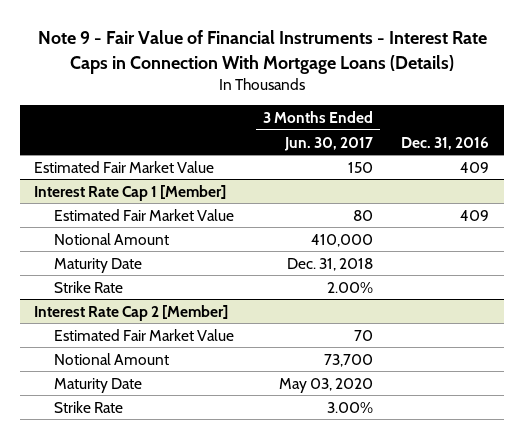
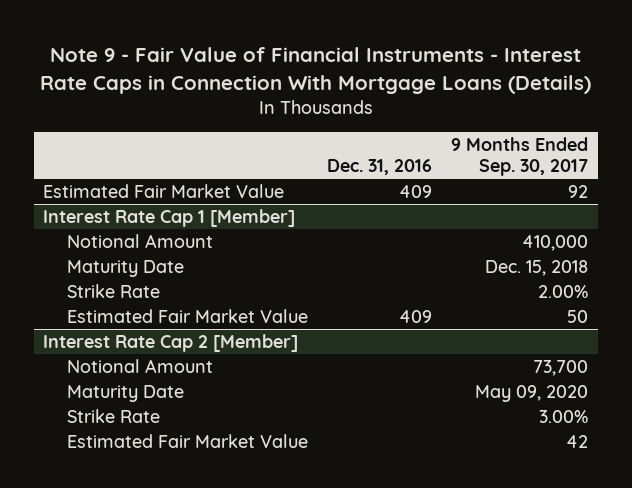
- | 3 Months Ended Jun. 30, 2017 | Dec. 31, 2016
+ | Dec. 31, 2016 | 9 Months Ended Sep. 30, 2017
@ Interest Rate Cap 1 [Member]
moved down: Estimated Fair Market Value | 409 | 50
@ Interest Rate Cap 2 [Member]
moved down: Estimated Fair Market Value | | 42

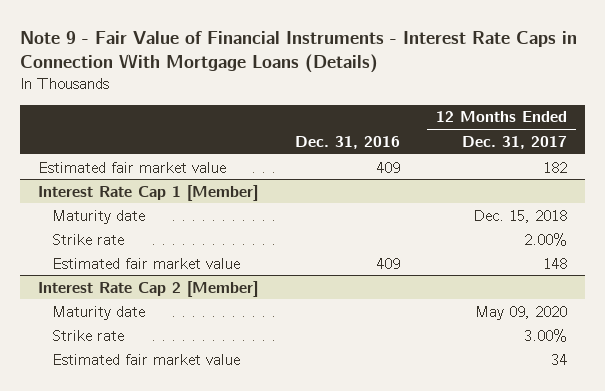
- | Dec. 31, 2016 | 9 Months Ended Sep. 30, 2017
+ | Dec. 31, 2016 | 12 Months Ended Dec. 31, 2017
- Estimated Fair Market Value | 409 | 92
+ Estimated fair market value | 409 | 182
@ Interest Rate Cap 1 [Member]
- Notional Amount | | 410,000
- Maturity Date | | Dec. 15, 2018
- Strike Rate | | 2.00%
- Estimated Fair Market Value | 409 | 50
+ Maturity date | | Dec. 15, 2018
+ Strike rate | | 2.00%
+ Estimated fair market value | 409 | 148
@ Interest Rate Cap 2 [Member]
- Notional Amount | | 73,700
- Maturity Date | | May 09, 2020
- Strike Rate | | 3.00%
- Estimated Fair Market Value | | 42
+ Maturity date | | May 09, 2020
+ Strike rate | | 3.00%
+ Estimated fair market value | | 34

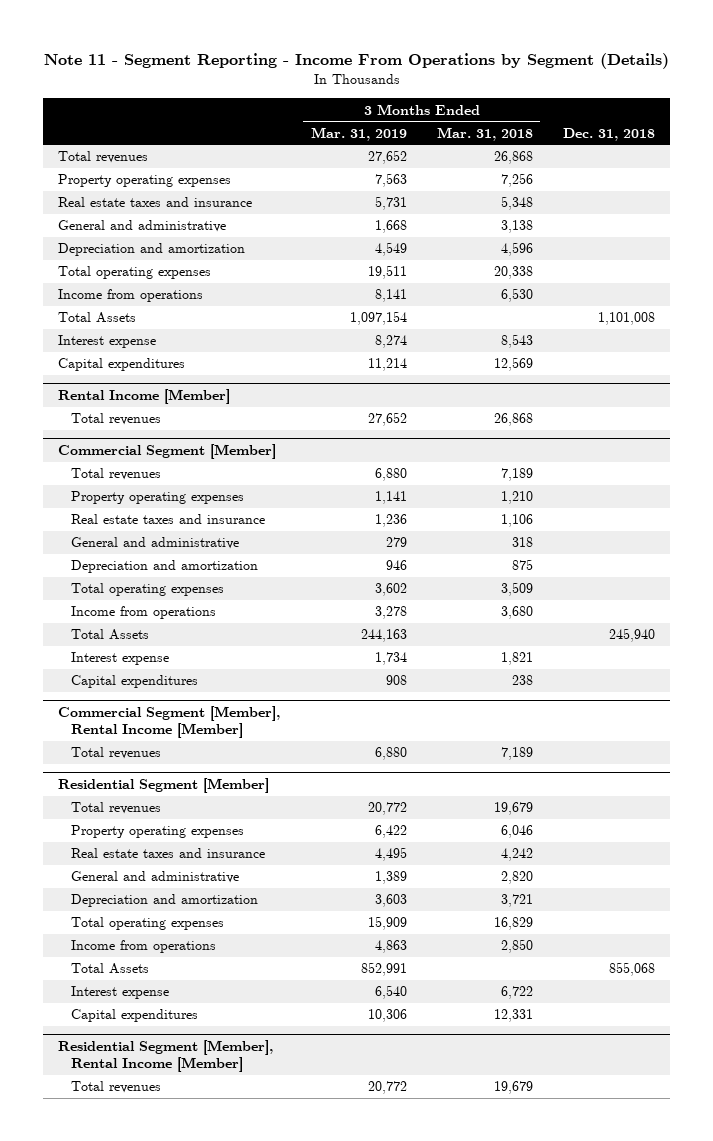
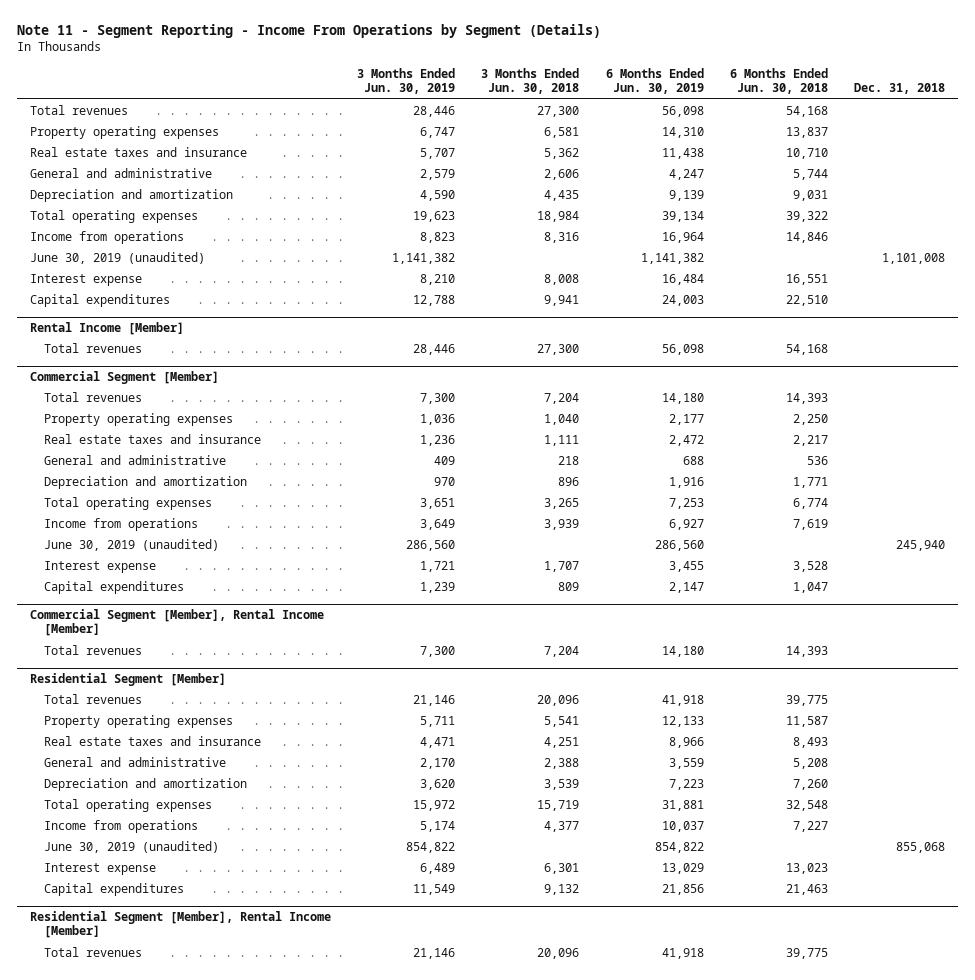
- | 3 Months Ended Mar. 31, 2019 | 3 Months Ended Mar. 31, 2018 | Dec. 31, 2018
+ | 3 Months Ended Jun. 30, 2019 | 3 Months Ended Jun. 30, 2018 | 6 Months Ended Jun. 30, 2019 | 6 Months Ended Jun. 30, 2018 | Dec. 31, 2018
- Total Assets | 1,097,154 | | 1,101,008
+ June 30, 2019 (unaudited) | 1,141,382 | | 1,141,382 | | 1,101,008
@ Commercial Segment [Member]
- Total Assets | 244,163 | | 245,940
+ June 30, 2019 (unaudited) | 286,560 | | 286,560 | | 245,940
@ Residential Segment [Member]
- Total Assets | 852,991 | | 855,068
+ June 30, 2019 (unaudited) | 854,822 | | 854,822 | | 855,068

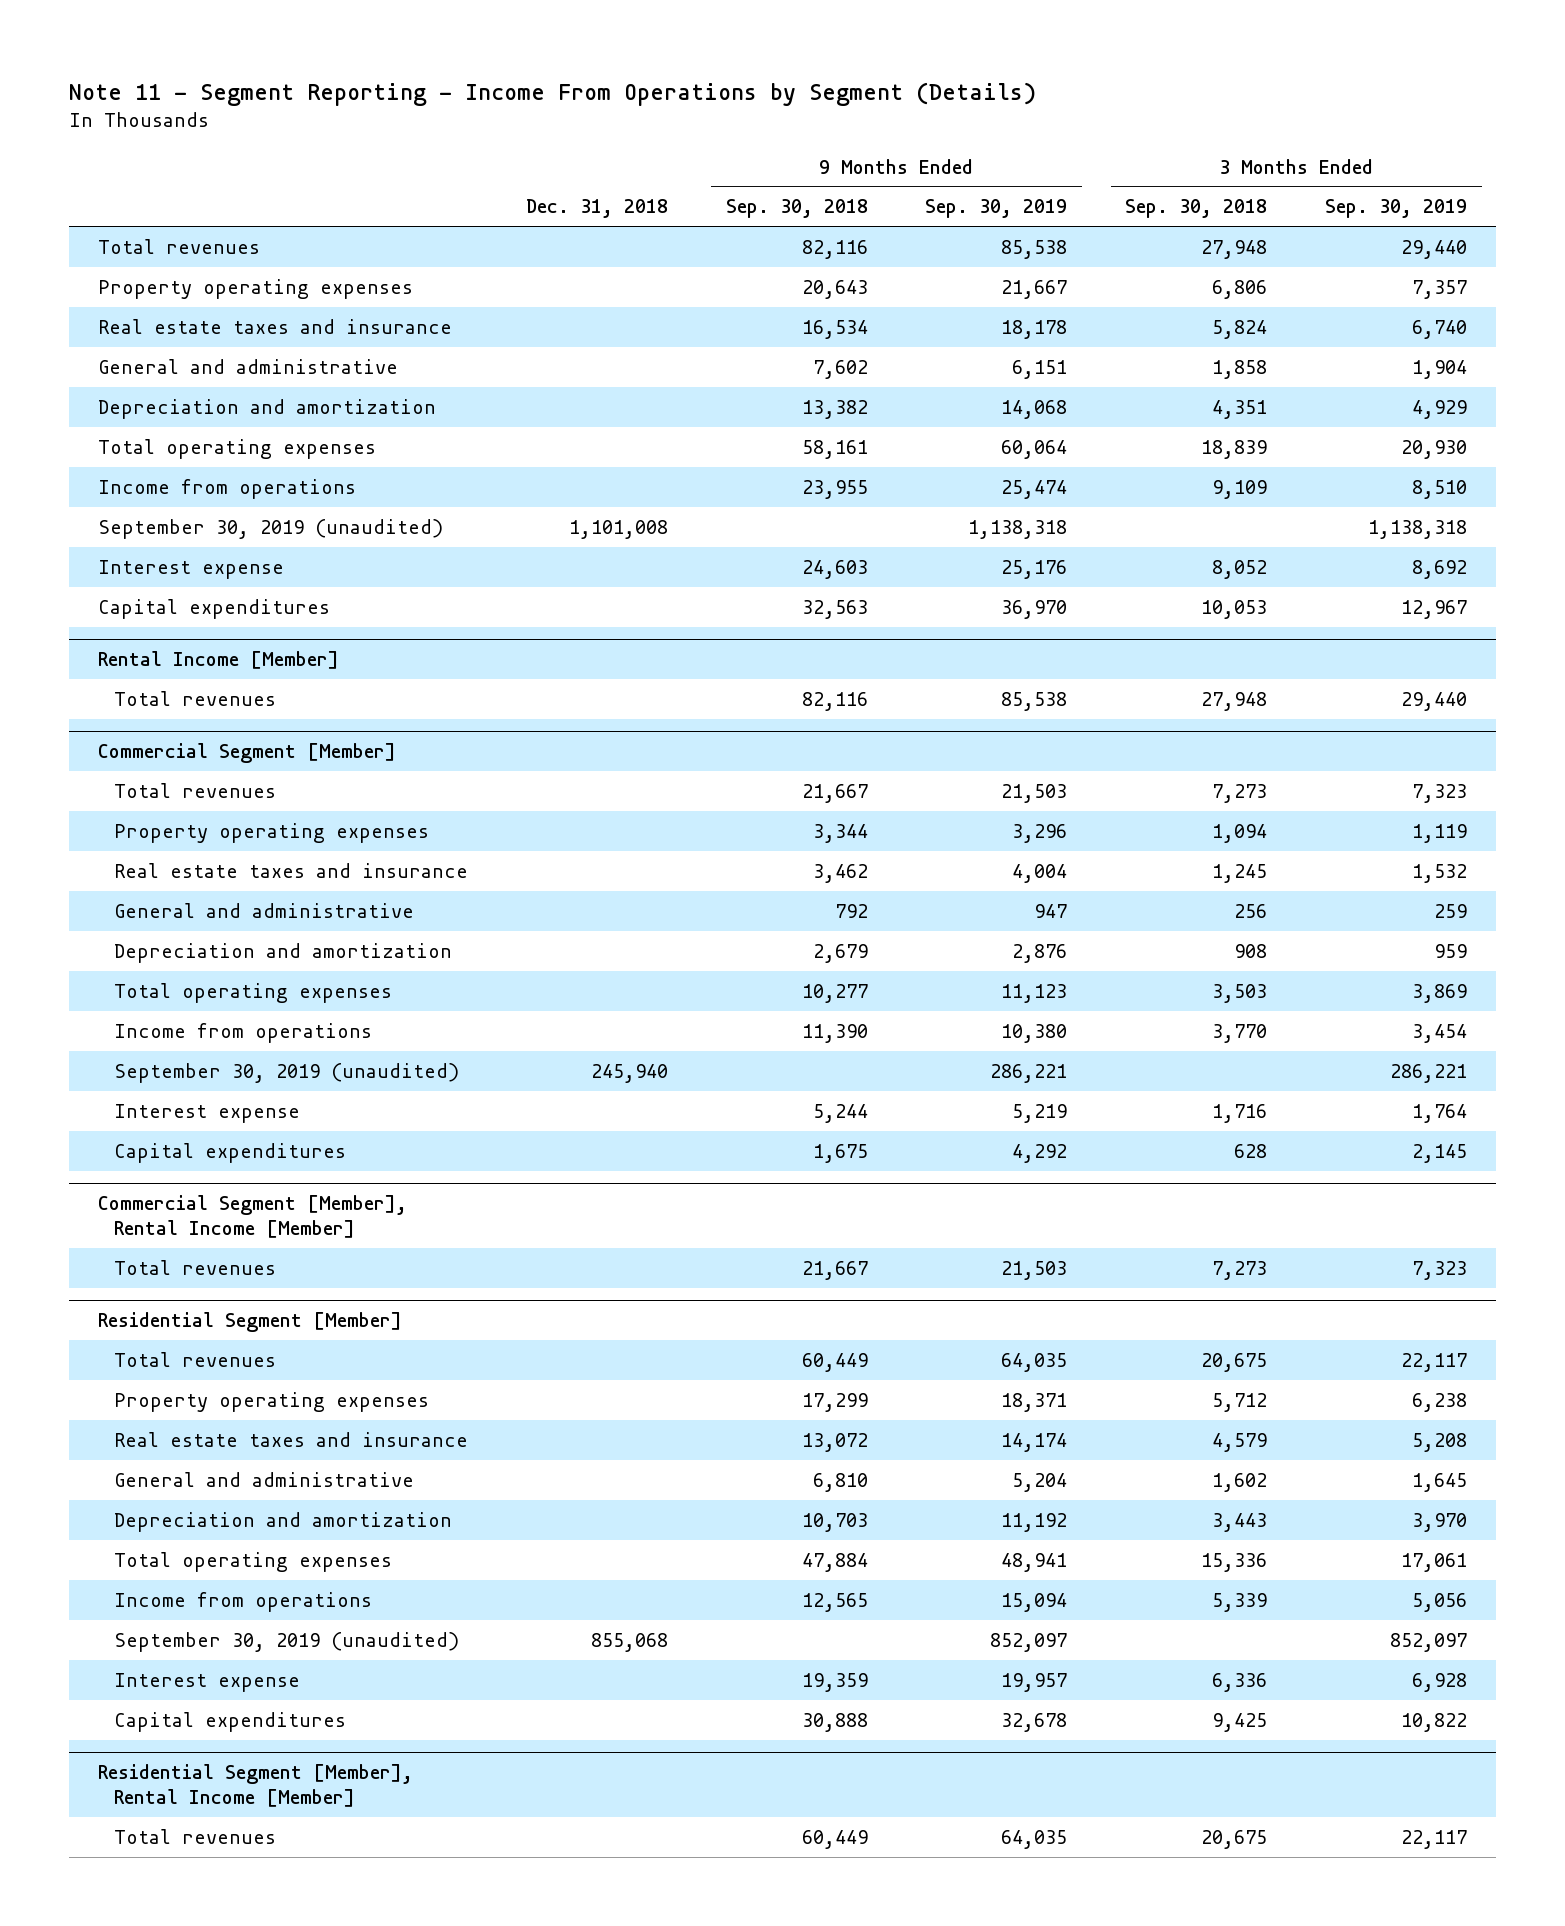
- | 3 Months Ended Jun. 30, 2019 | 3 Months Ended Jun. 30, 2018 | 6 Months Ended Jun. 30, 2019 | 6 Months Ended Jun. 30, 2018 | Dec. 31, 2018
+ | Dec. 31, 2018 | 9 Months Ended Sep. 30, 2018 | 9 Months Ended Sep. 30, 2019 | 3 Months Ended Sep. 30, 2018 | 3 Months Ended Sep. 30, 2019
- June 30, 2019 (unaudited) | 1,141,382 | | 1,141,382 | | 1,101,008
+ September 30, 2019 (unaudited) | 1,101,008 | | 1,138,318 | | 1,138,318
@ Commercial Segment [Member]
- June 30, 2019 (unaudited) | 286,560 | | 286,560 | | 245,940
+ September 30, 2019 (unaudited) | 245,940 | | 286,221 | | 286,221
@ Residential Segment [Member]
- June 30, 2019 (unaudited) | 854,822 | | 854,822 | | 855,068
+ September 30, 2019 (unaudited) | 855,068 | | 852,097 | | 852,097

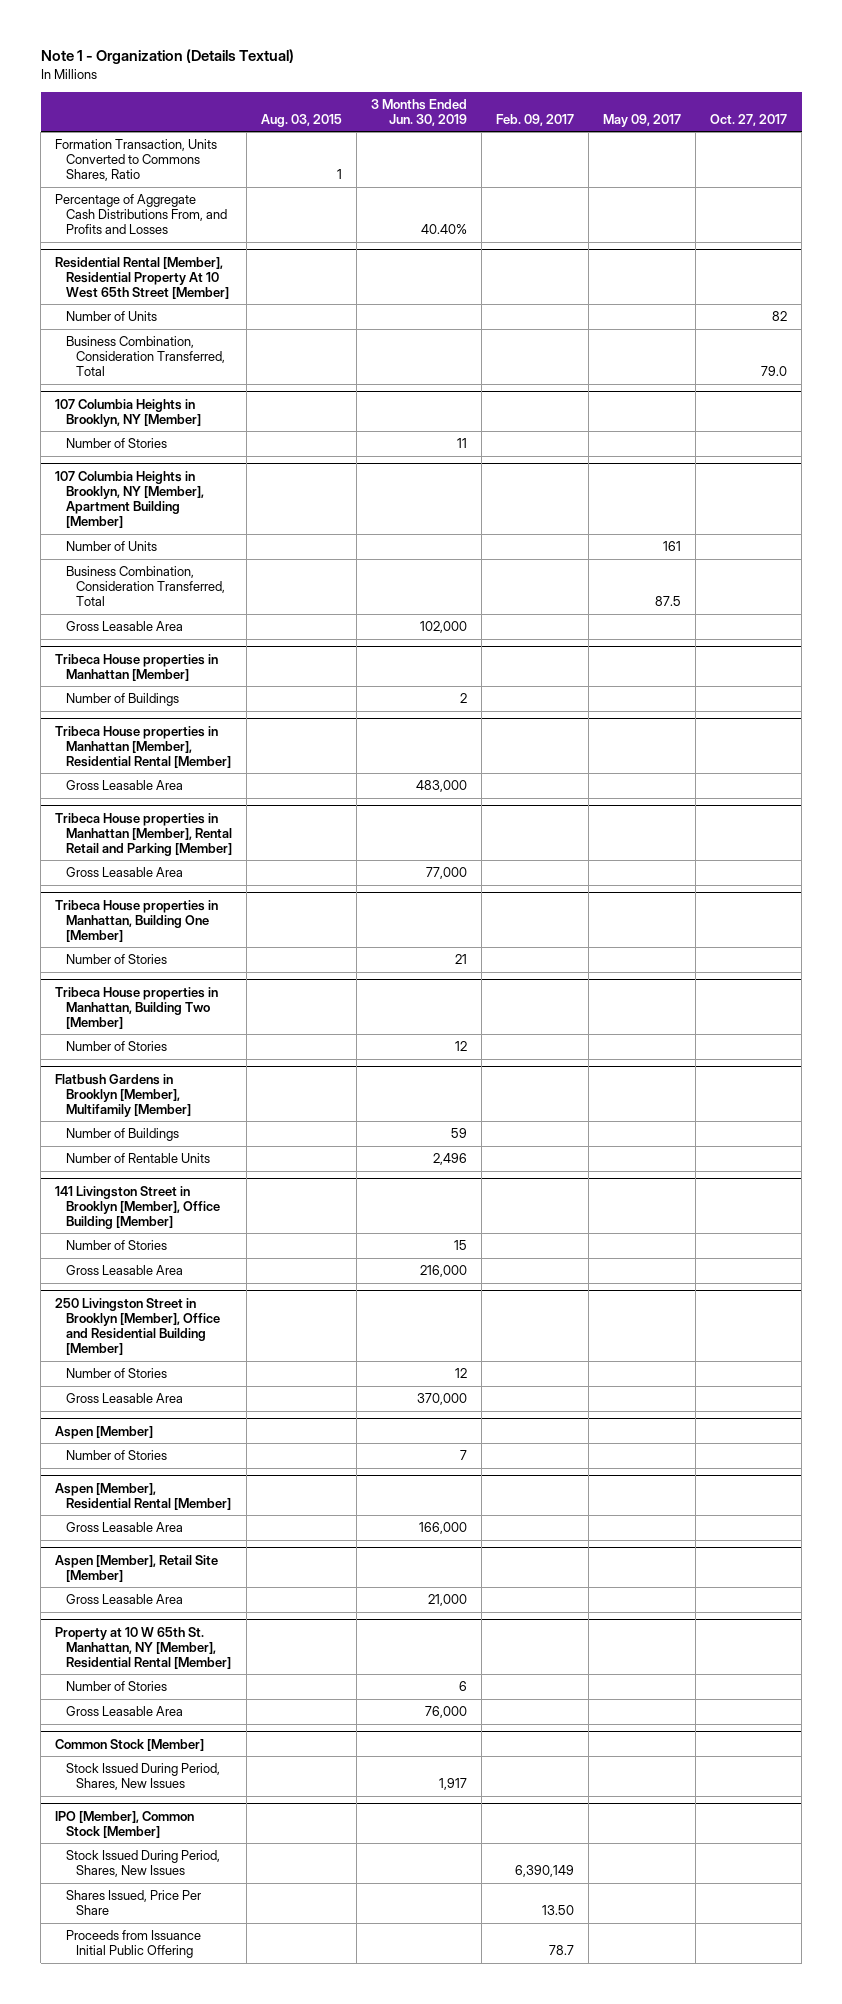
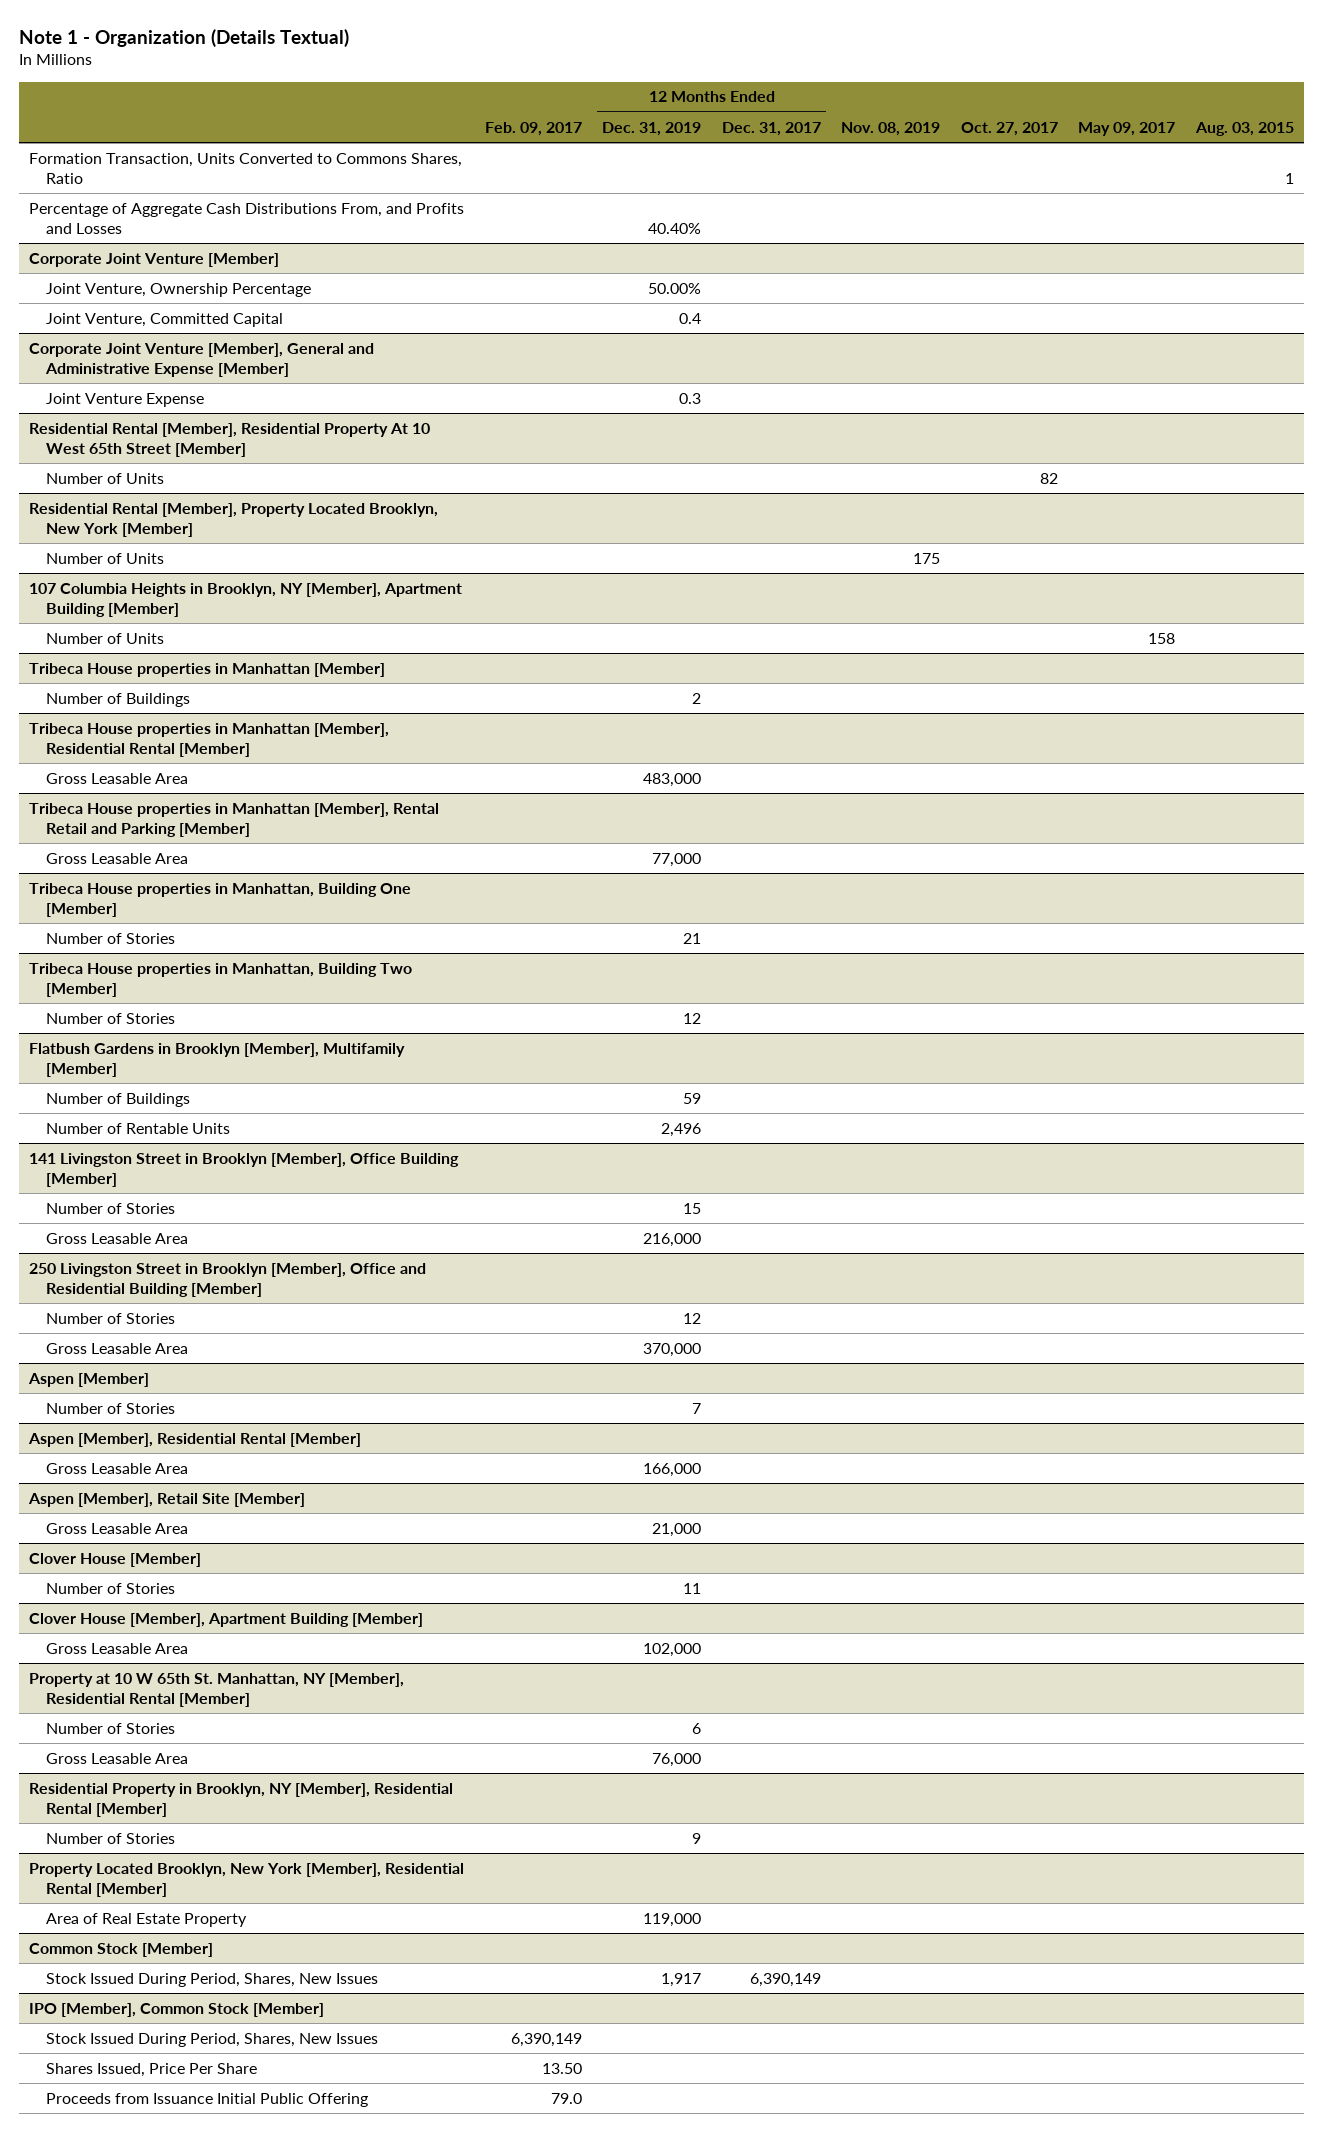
- | Aug. 03, 2015 | 3 Months Ended Jun. 30, 2019 | Feb. 09, 2017 | May 09, 2017 | Oct. 27, 2017
+ | Feb. 09, 2017 | 12 Months Ended Dec. 31, 2019 | 12 Months Ended Dec. 31, 2017 | Nov. 08, 2019 | Oct. 27, 2017 | May 09, 2017 | Aug. 03, 2015
+ Corporate Joint Venture [Member]
+ Joint Venture, Ownership Percentage | | 50.00% | | | | |
+ Joint Venture, Committed Capital | | 0.4 | | | | |
+ Corporate Joint Venture [Member], General and Administrative Expense [Member]
+ Joint Venture Expense | | 0.3 | | | | |
@ Residential Rental [Member], Residential Property At 10 West 65th Street [Member]
- Business Combination, Consideration Transferred, Total | | | | | 79.0
- 107 Columbia Heights in Brooklyn, NY [Member]
- Number of Stories | | 11 | | |
+ Residential Rental [Member], Property Located Brooklyn, New York [Member]
+ Number of Units | | | | 175 | | |
@ 107 Columbia Heights in Brooklyn, NY [Member], Apartment Building [Member]
- Number of Units | | | | 161 |
- Business Combination, Consideration Transferred, Total | | | | 87.5 |
- Gross Leasable Area | | 102,000 | | |
+ Number of Units | | | | | | 158 |
+ Clover House [Member]
+ Number of Stories | | 11 | | | | |
+ Clover House [Member], Apartment Building [Member]
+ Gross Leasable Area | | 102,000 | | | | |
+ Residential Property in Brooklyn, NY [Member], Residential Rental [Member]
+ Number of Stories | | 9 | | | | |
+ Property Located Brooklyn, New York [Member], Residential Rental [Member]
+ Area of Real Estate Property | | 119,000 | | | | |
@ IPO [Member], Common Stock [Member]
- Proceeds from Issuance Initial Public Offering | | | 78.7 | |
+ Proceeds from Issuance Initial Public Offering | 79.0 | | | | | |

